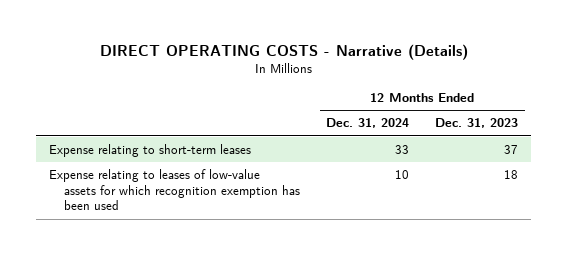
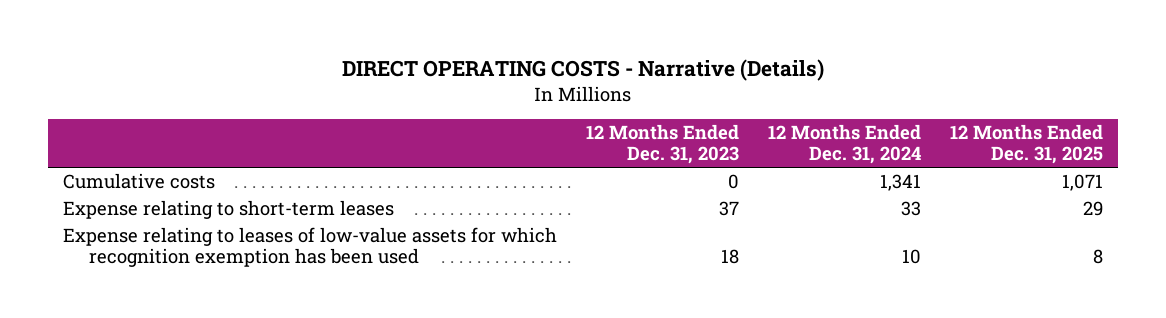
- | 12 Months Ended Dec. 31, 2024 | 12 Months Ended Dec. 31, 2023
+ | 12 Months Ended Dec. 31, 2023 | 12 Months Ended Dec. 31, 2024 | 12 Months Ended Dec. 31, 2025
+ Cumulative costs | 0 | 1,341 | 1,071

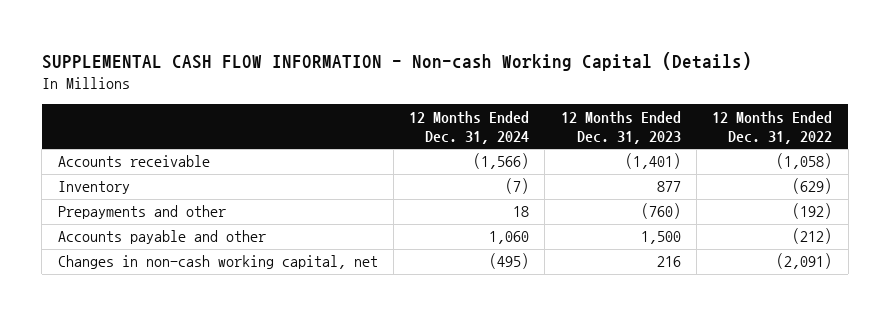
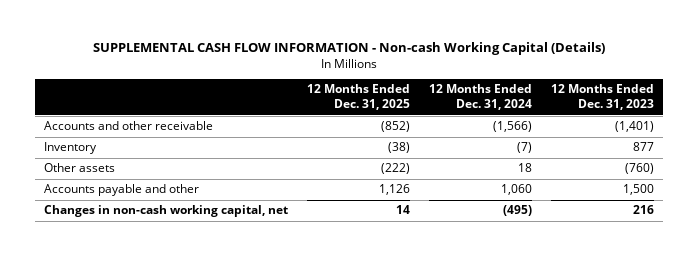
- | 12 Months Ended Dec. 31, 2024 | 12 Months Ended Dec. 31, 2023 | 12 Months Ended Dec. 31, 2022
+ | 12 Months Ended Dec. 31, 2025 | 12 Months Ended Dec. 31, 2024 | 12 Months Ended Dec. 31, 2023
- Accounts receivable | (1,566) | (1,401) | (1,058)
+ Accounts and other receivable | (852) | (1,566) | (1,401)
- Prepayments and other | 18 | (760) | (192)
+ Other assets | (222) | 18 | (760)

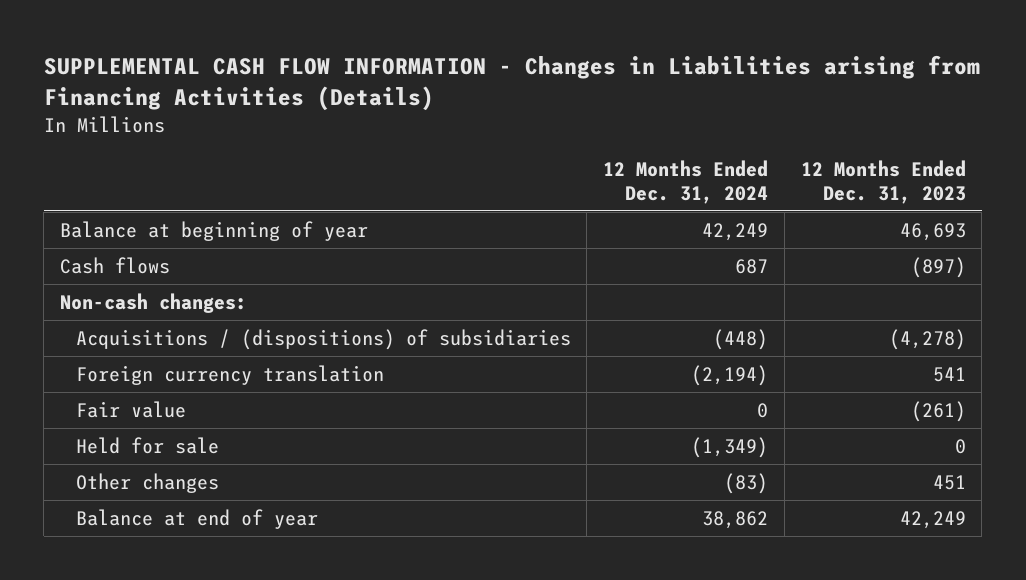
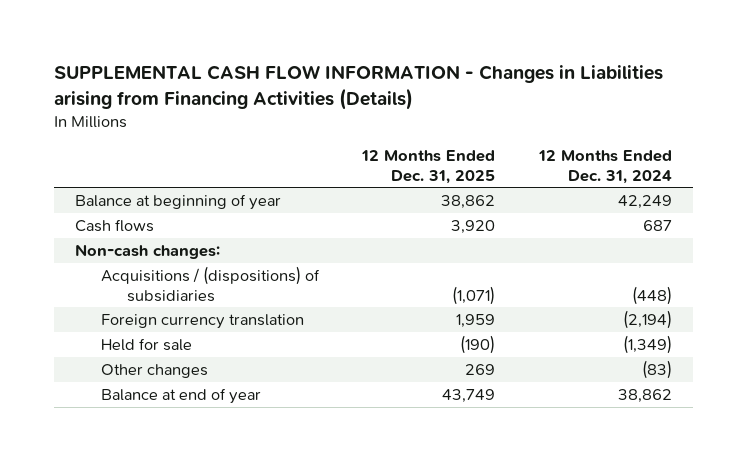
- | 12 Months Ended Dec. 31, 2024 | 12 Months Ended Dec. 31, 2023
+ | 12 Months Ended Dec. 31, 2025 | 12 Months Ended Dec. 31, 2024
- Fair value | 0 | (261)

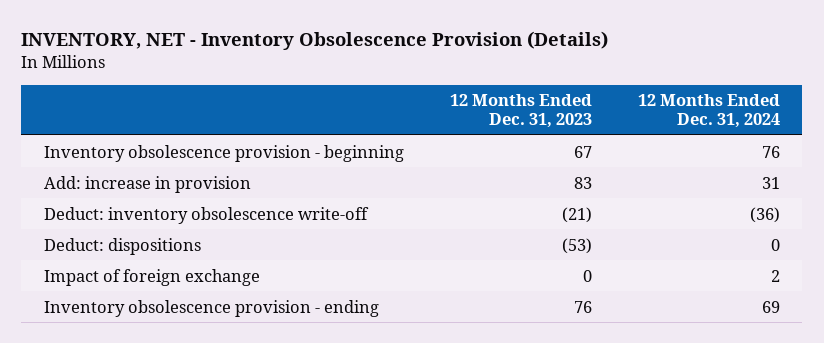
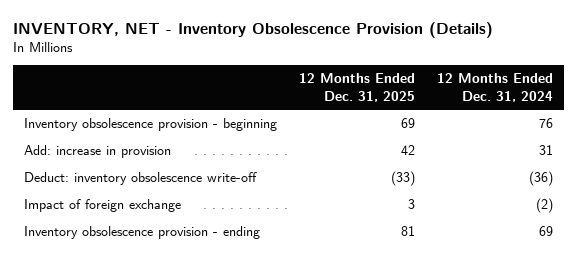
- | 12 Months Ended Dec. 31, 2023 | 12 Months Ended Dec. 31, 2024
+ | 12 Months Ended Dec. 31, 2025 | 12 Months Ended Dec. 31, 2024
- Deduct: dispositions | (53) | 0
- Impact of foreign exchange | 0 | 2
+ Impact of foreign exchange | 3 | (2)

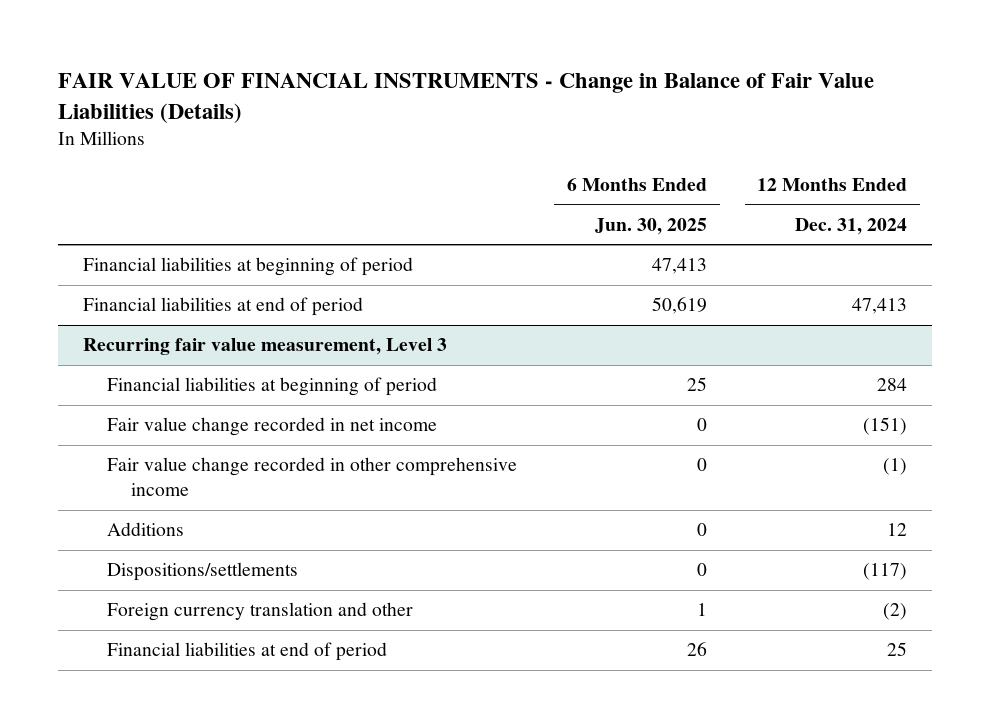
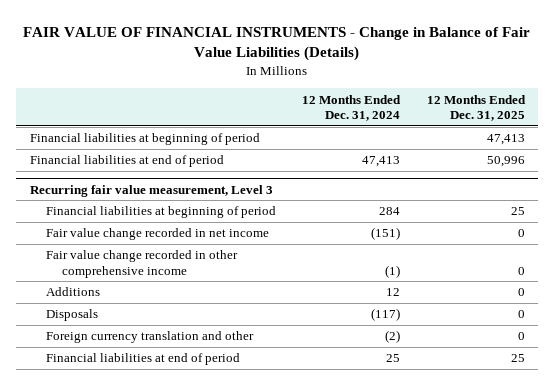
- | 6 Months Ended Jun. 30, 2025 | 12 Months Ended Dec. 31, 2024
+ | 12 Months Ended Dec. 31, 2024 | 12 Months Ended Dec. 31, 2025
@ Recurring fair value measurement, Level 3
- Dispositions/settlements | 0 | (117)
+ Disposals | (117) | 0

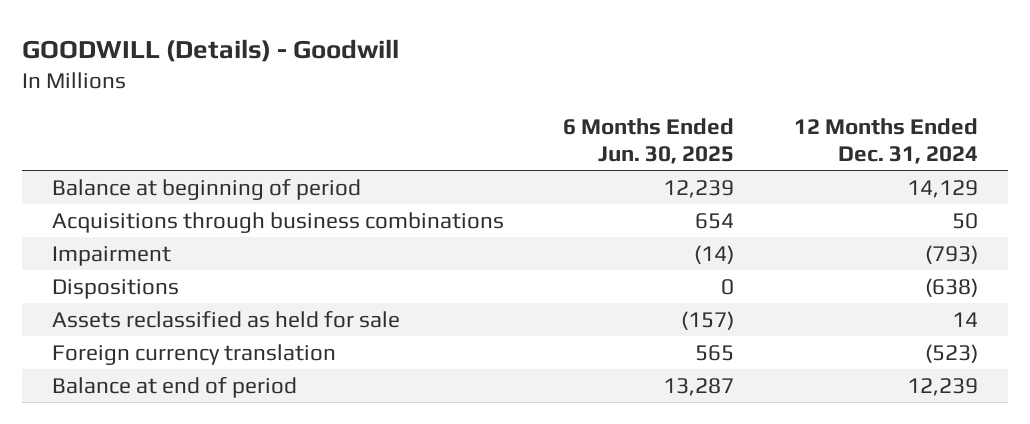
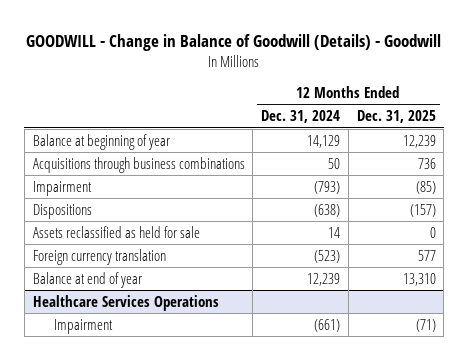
- GOODWILL (Details) - Goodwill
+ GOODWILL - Change in Balance of Goodwill (Details) - Goodwill
- | 6 Months Ended Jun. 30, 2025 | 12 Months Ended Dec. 31, 2024
+ | 12 Months Ended Dec. 31, 2024 | 12 Months Ended Dec. 31, 2025
- Balance at beginning of period | 12,239 | 14,129
+ Balance at beginning of year | 14,129 | 12,239
- Balance at end of period | 13,287 | 12,239
+ Balance at end of year | 12,239 | 13,310
+ Healthcare Services Operations
+ Impairment | (661) | (71)

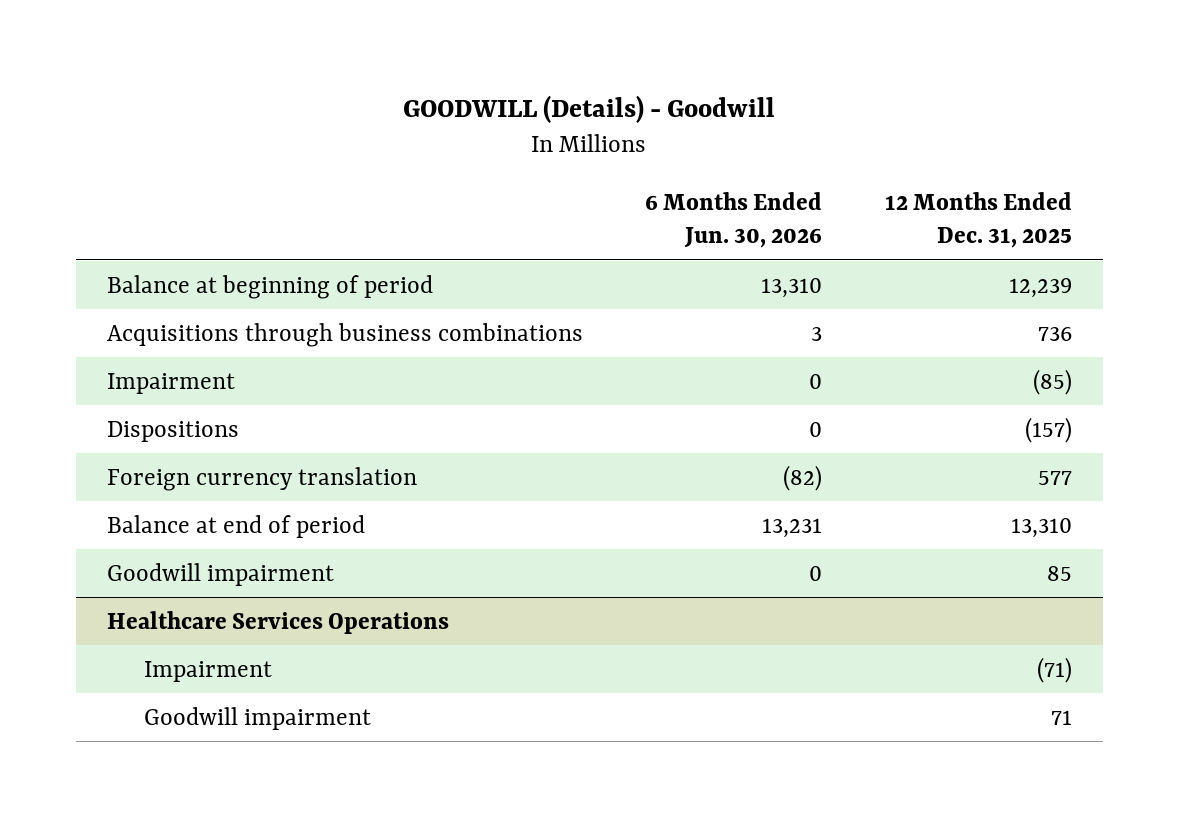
- GOODWILL - Change in Balance of Goodwill (Details) - Goodwill
+ GOODWILL (Details) - Goodwill
- | 12 Months Ended Dec. 31, 2024 | 12 Months Ended Dec. 31, 2025
+ | 6 Months Ended Jun. 30, 2026 | 12 Months Ended Dec. 31, 2025
- Balance at beginning of year | 14,129 | 12,239
+ Balance at beginning of period | 13,310 | 12,239
- Assets reclassified as held for sale | 14 | 0
- Balance at end of year | 12,239 | 13,310
+ Balance at end of period | 13,231 | 13,310
+ Goodwill impairment | 0 | 85
@ Healthcare Services Operations
+ Goodwill impairment | | 71

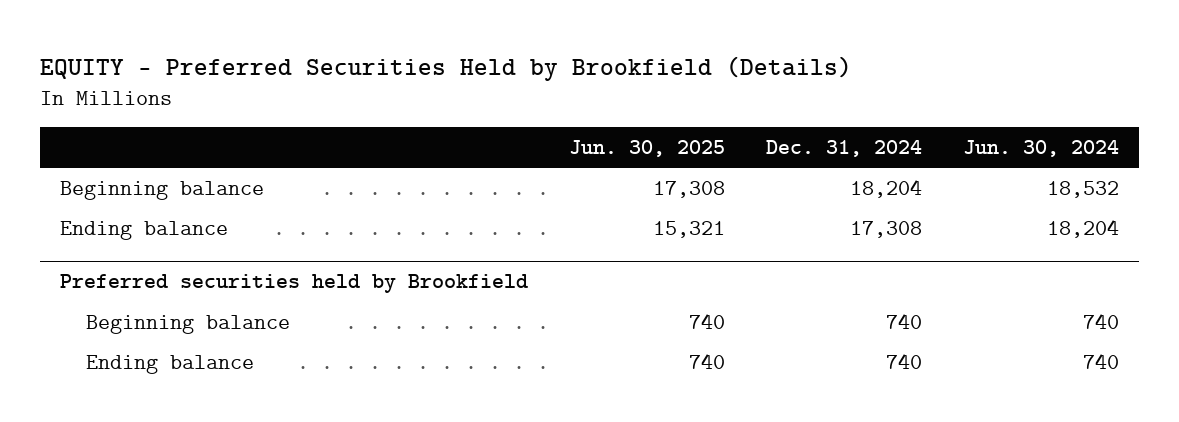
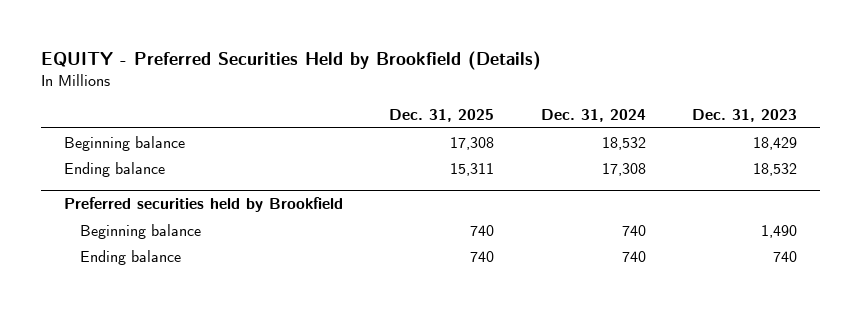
- | Jun. 30, 2025 | Dec. 31, 2024 | Jun. 30, 2024
+ | Dec. 31, 2025 | Dec. 31, 2024 | Dec. 31, 2023
- Beginning balance | 17,308 | 18,204 | 18,532
+ Beginning balance | 17,308 | 18,532 | 18,429

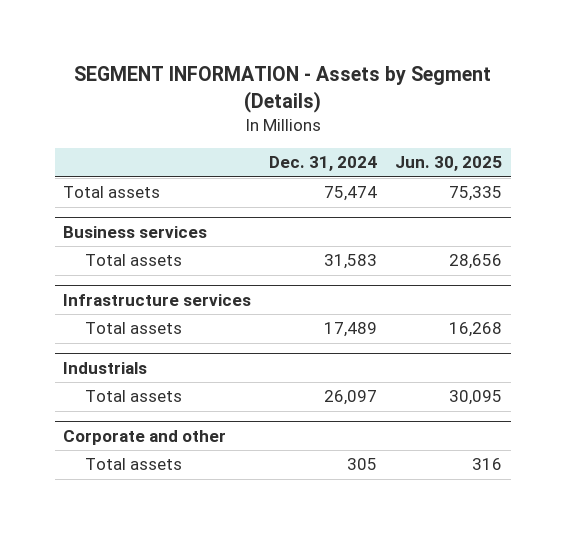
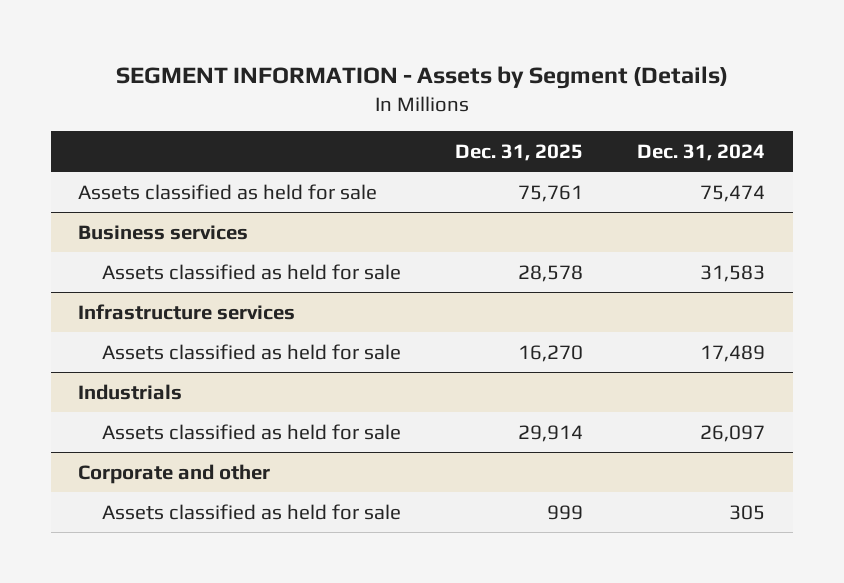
- | Dec. 31, 2024 | Jun. 30, 2025
+ | Dec. 31, 2025 | Dec. 31, 2024
- Total assets | 75,474 | 75,335
+ Assets classified as held for sale | 75,761 | 75,474
@ Business services
- Total assets | 31,583 | 28,656
+ Assets classified as held for sale | 28,578 | 31,583
@ Infrastructure services
- Total assets | 17,489 | 16,268
+ Assets classified as held for sale | 16,270 | 17,489
@ Industrials
- Total assets | 26,097 | 30,095
+ Assets classified as held for sale | 29,914 | 26,097
@ Corporate and other
- Total assets | 305 | 316
+ Assets classified as held for sale | 999 | 305

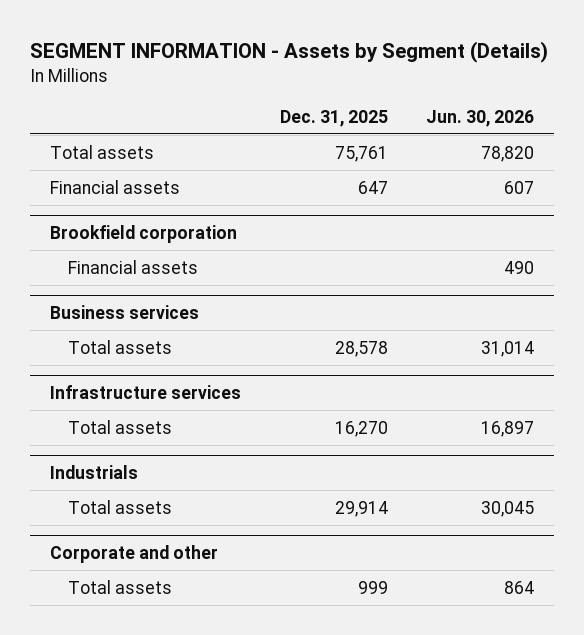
- | Dec. 31, 2025 | Dec. 31, 2024
+ | Dec. 31, 2025 | Jun. 30, 2026
- Assets classified as held for sale | 75,761 | 75,474
+ Total assets | 75,761 | 78,820
+ Financial assets | 647 | 607
+ Brookfield corporation
+ Financial assets | | 490
@ Business services
- Assets classified as held for sale | 28,578 | 31,583
+ Total assets | 28,578 | 31,014
@ Infrastructure services
- Assets classified as held for sale | 16,270 | 17,489
+ Total assets | 16,270 | 16,897
@ Industrials
- Assets classified as held for sale | 29,914 | 26,097
+ Total assets | 29,914 | 30,045
@ Corporate and other
- Assets classified as held for sale | 999 | 305
+ Total assets | 999 | 864

